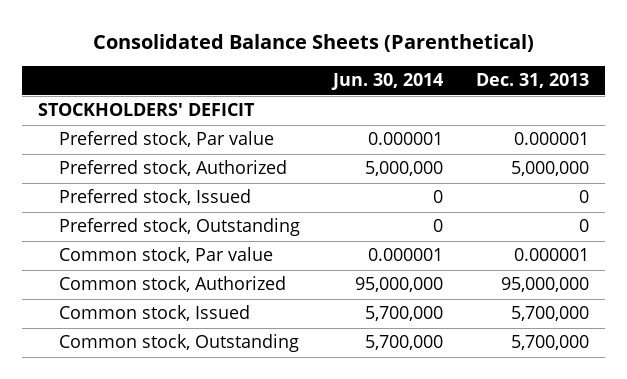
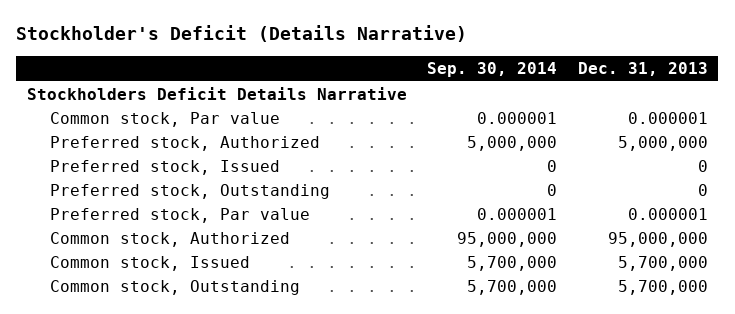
- Consolidated Balance Sheets (Parenthetical)
+ Stockholder's Deficit (Details Narrative)
- | Jun. 30, 2014 | Dec. 31, 2013
+ | Sep. 30, 2014 | Dec. 31, 2013
- STOCKHOLDERS' DEFICIT
+ Stockholders Deficit Details Narrative
moved up: Common stock, Par value | 0.000001 | 0.000001
moved down: Preferred stock, Par value | 0.000001 | 0.000001

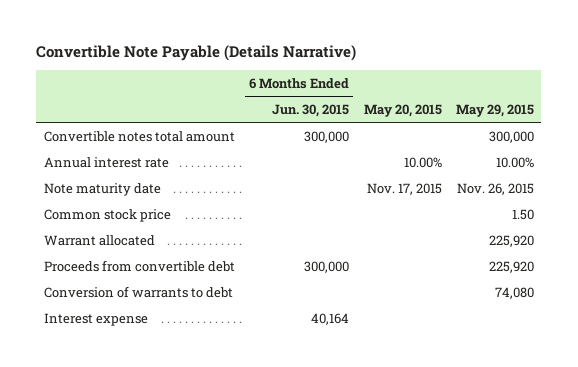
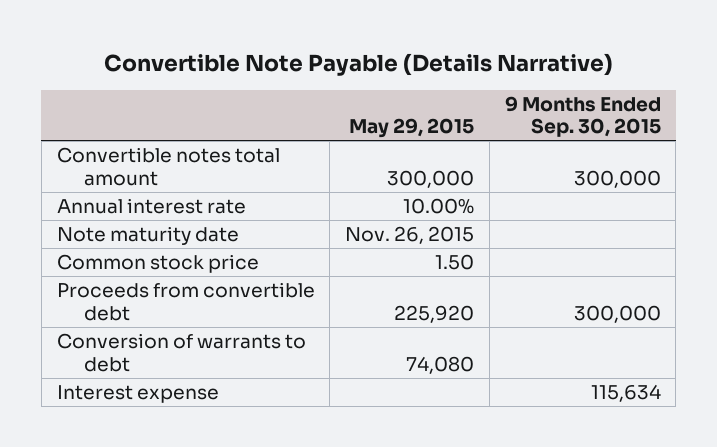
- | 6 Months Ended Jun. 30, 2015 | May 20, 2015 | May 29, 2015
+ | May 29, 2015 | 9 Months Ended Sep. 30, 2015
- Warrant allocated | | | 225,920

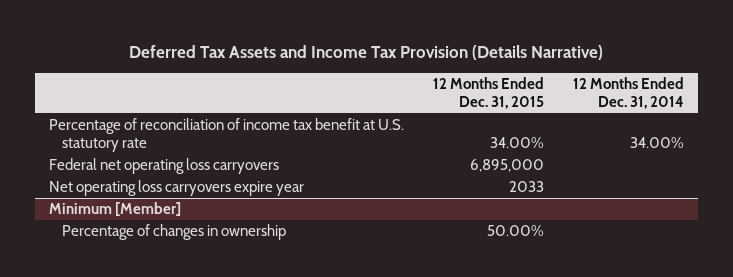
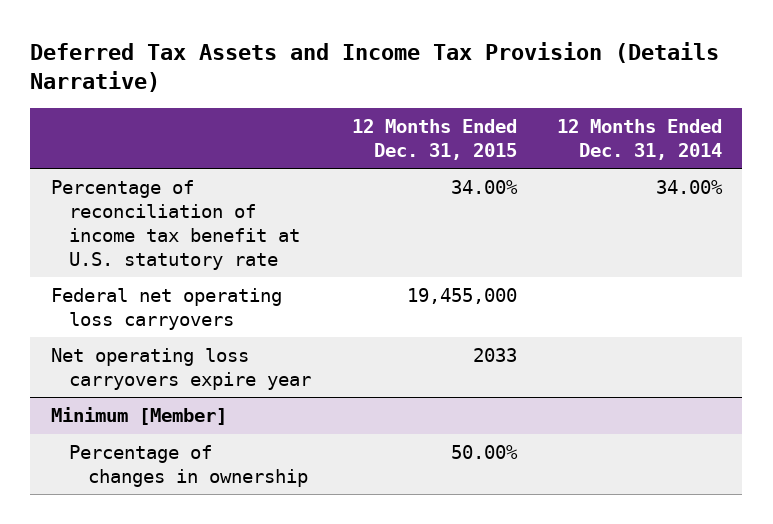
- Federal net operating loss carryovers | 6,895,000 |
+ Federal net operating loss carryovers | 19,455,000 |

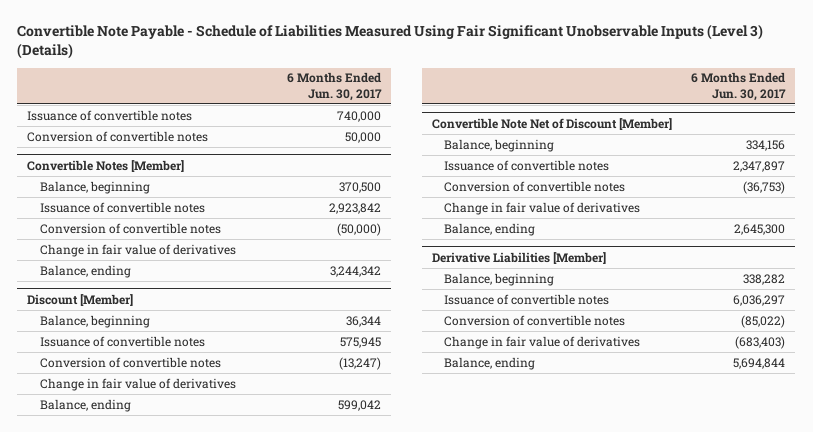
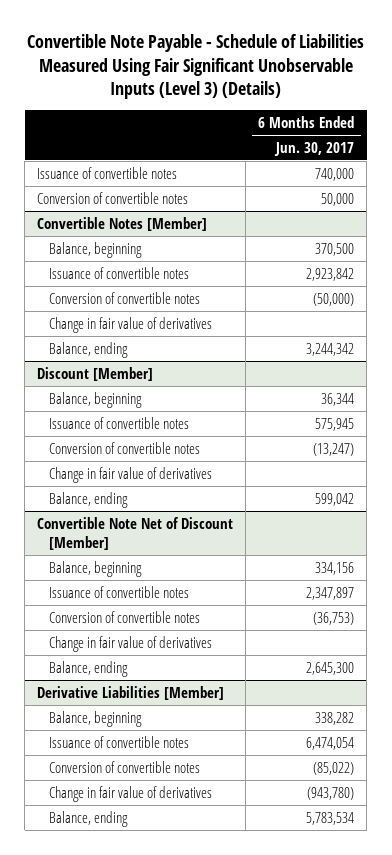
@ Derivative Liabilities [Member]
- Issuance of convertible notes | 6,036,297
+ Issuance of convertible notes | 6,474,054
- Change in fair value of derivatives | (683,403)
- Balance, ending | 5,694,844
+ Change in fair value of derivatives | (943,780)
+ Balance, ending | 5,783,534

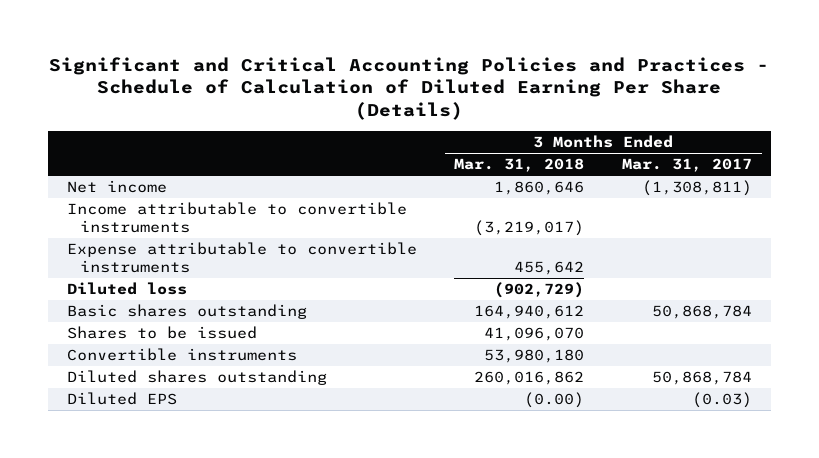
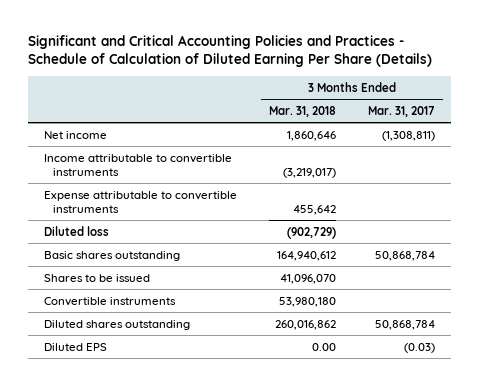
- Diluted EPS | (0.00) | (0.03)
+ Diluted EPS | 0.00 | (0.03)

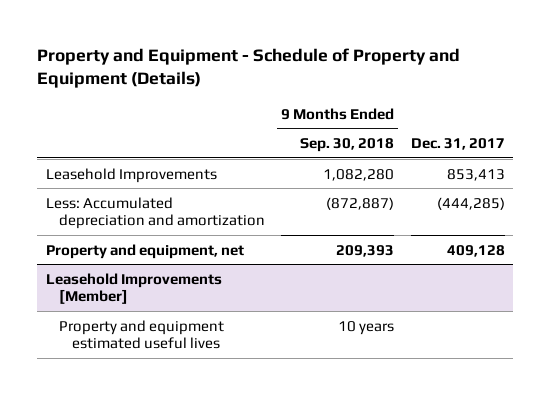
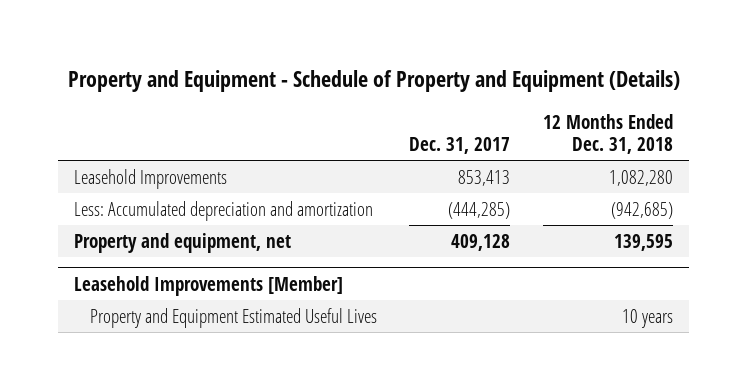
- | 9 Months Ended Sep. 30, 2018 | Dec. 31, 2017
+ | Dec. 31, 2017 | 12 Months Ended Dec. 31, 2018
@ Leasehold Improvements [Member]
- Property and equipment estimated useful lives | 10 years |
+ Property and Equipment Estimated Useful Lives | | 10 years

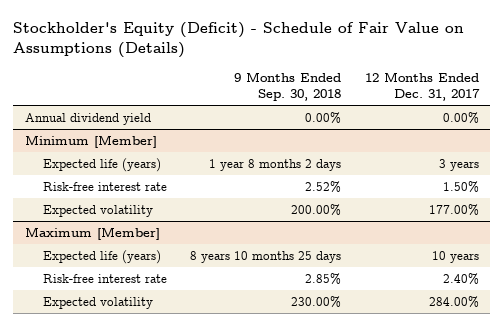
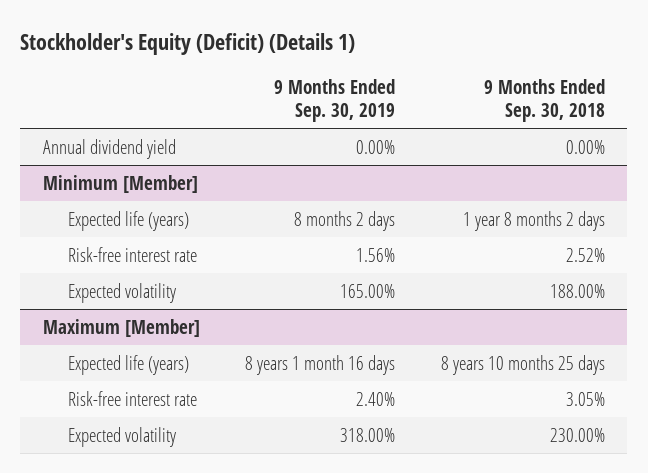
- Stockholder's Equity (Deficit) - Schedule of Fair Value on Assumptions (Details)
+ Stockholder's Equity (Deficit) (Details 1)
- | 9 Months Ended Sep. 30, 2018 | 12 Months Ended Dec. 31, 2017
+ | 9 Months Ended Sep. 30, 2019 | 9 Months Ended Sep. 30, 2018
@ Minimum [Member]
- Expected volatility | 200.00% | 177.00%
+ Expected volatility | 165.00% | 188.00%
@ Maximum [Member]
- Risk-free interest rate | 2.85% | 2.40%
+ Risk-free interest rate | 2.40% | 3.05%

